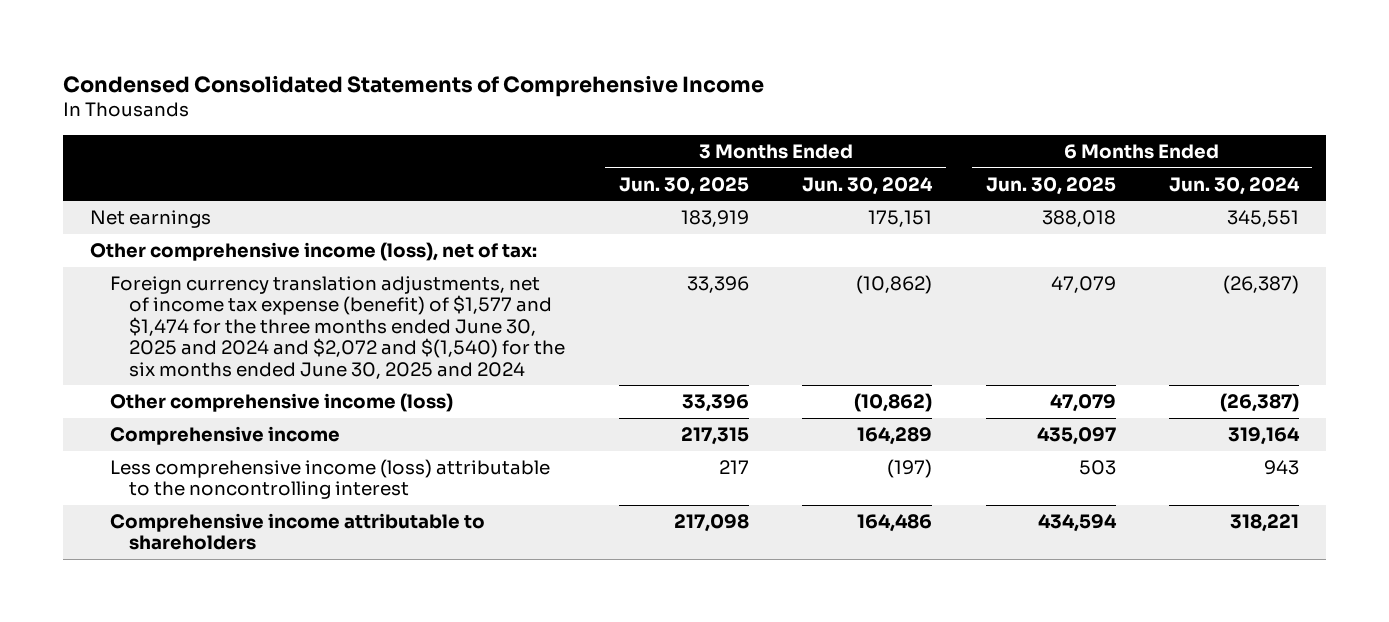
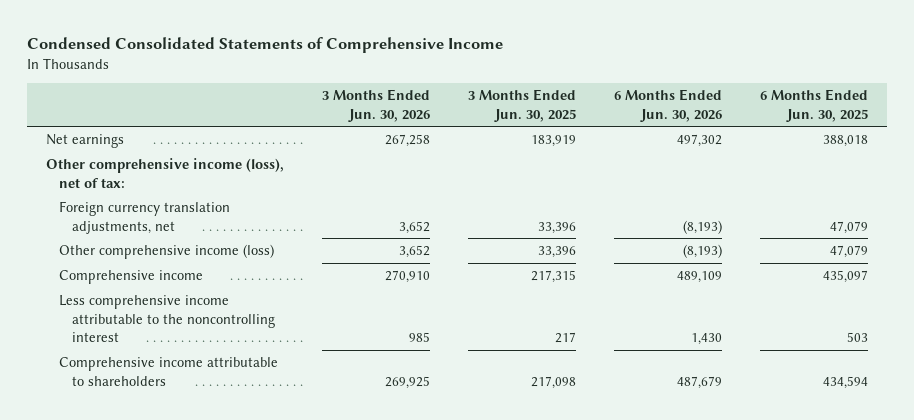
- | 3 Months Ended Jun. 30, 2025 | 3 Months Ended Jun. 30, 2024 | 6 Months Ended Jun. 30, 2025 | 6 Months Ended Jun. 30, 2024
+ | 3 Months Ended Jun. 30, 2026 | 3 Months Ended Jun. 30, 2025 | 6 Months Ended Jun. 30, 2026 | 6 Months Ended Jun. 30, 2025
- Foreign currency translation adjustments, net of income tax expense (benefit) of $1,577 and $1,474 for the three months ended June 30, 2025 and 2024 and $2,072 and $(1,540) for the six months ended June 30, 2025 and 2024 | 33,396 | (10,862) | 47,079 | (26,387)
+ Foreign currency translation adjustments, net | 3,652 | 33,396 | (8,193) | 47,079
- Less comprehensive income (loss) attributable to the noncontrolling interest | 217 | (197) | 503 | 943
+ Less comprehensive income attributable to the noncontrolling interest | 985 | 217 | 1,430 | 503

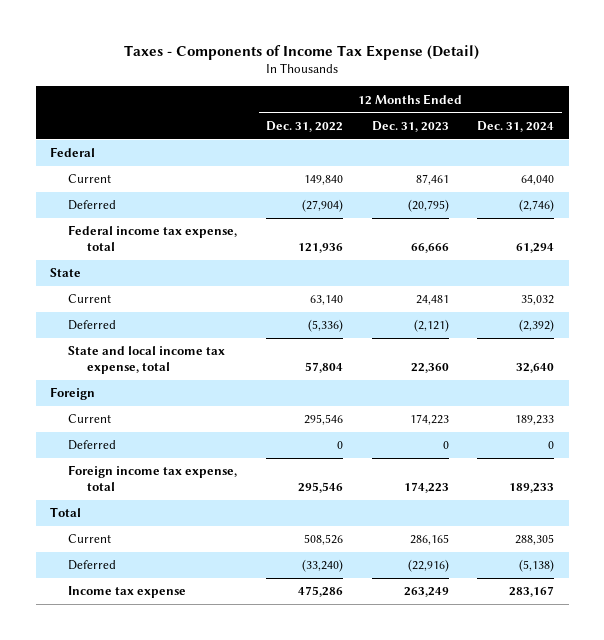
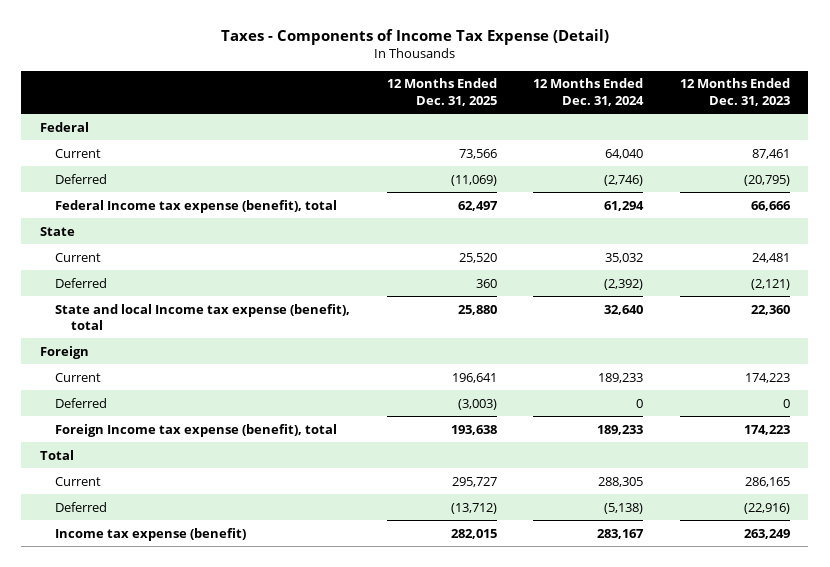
- | 12 Months Ended Dec. 31, 2022 | 12 Months Ended Dec. 31, 2023 | 12 Months Ended Dec. 31, 2024
+ | 12 Months Ended Dec. 31, 2025 | 12 Months Ended Dec. 31, 2024 | 12 Months Ended Dec. 31, 2023
- Federal income tax expense, total | 121,936 | 66,666 | 61,294
+ Federal Income tax expense (benefit), total | 62,497 | 61,294 | 66,666
- State and local income tax expense, total | 57,804 | 22,360 | 32,640
+ State and local Income tax expense (benefit), total | 25,880 | 32,640 | 22,360
- Foreign income tax expense, total | 295,546 | 174,223 | 189,233
+ Foreign Income tax expense (benefit), total | 193,638 | 189,233 | 174,223
- Income tax expense | 475,286 | 263,249 | 283,167
+ Income tax expense (benefit) | 282,015 | 283,167 | 263,249

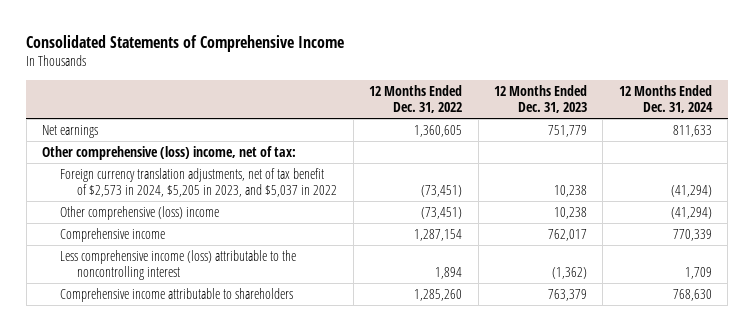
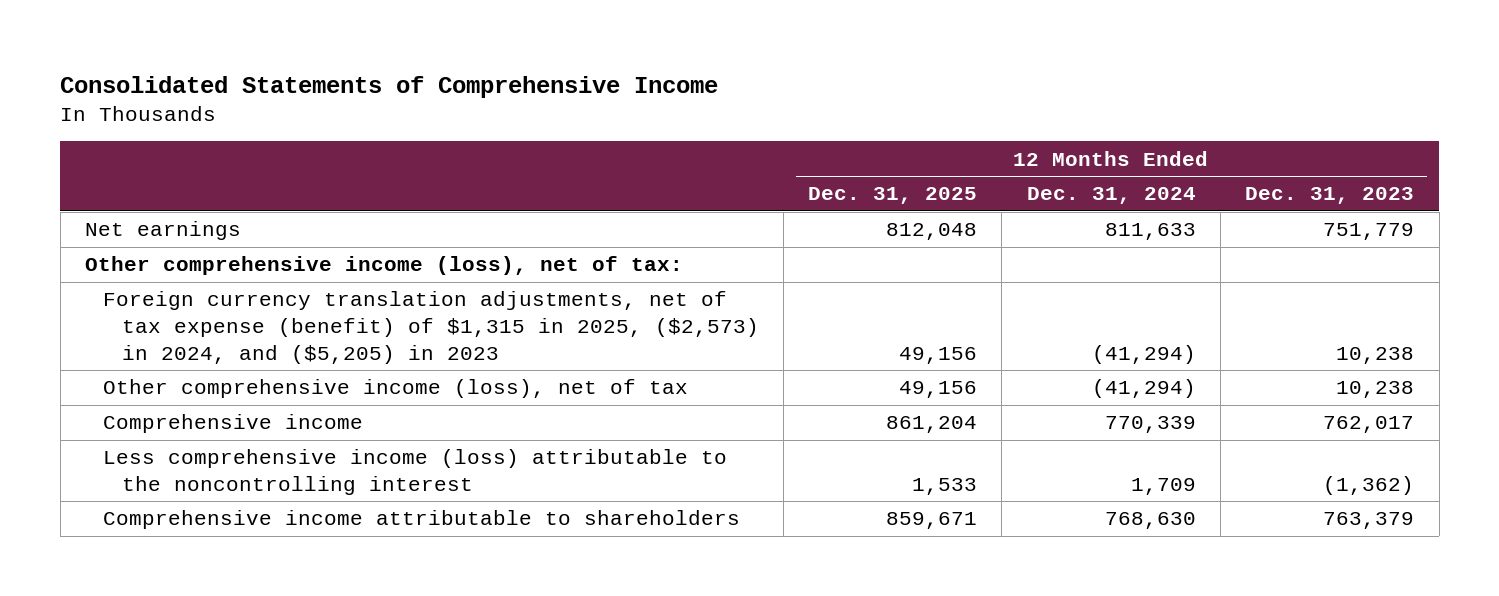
- | 12 Months Ended Dec. 31, 2022 | 12 Months Ended Dec. 31, 2023 | 12 Months Ended Dec. 31, 2024
+ | 12 Months Ended Dec. 31, 2025 | 12 Months Ended Dec. 31, 2024 | 12 Months Ended Dec. 31, 2023
- Other comprehensive (loss) income, net of tax:
- Foreign currency translation adjustments, net of tax benefit of $2,573 in 2024, $5,205 in 2023, and $5,037 in 2022 | (73,451) | 10,238 | (41,294)
- Other comprehensive (loss) income | (73,451) | 10,238 | (41,294)
+ Other comprehensive income (loss), net of tax:
+ Foreign currency translation adjustments, net of tax expense (benefit) of $1,315 in 2025, ($2,573) in 2024, and ($5,205) in 2023 | 49,156 | (41,294) | 10,238
+ Other comprehensive income (loss), net of tax | 49,156 | (41,294) | 10,238

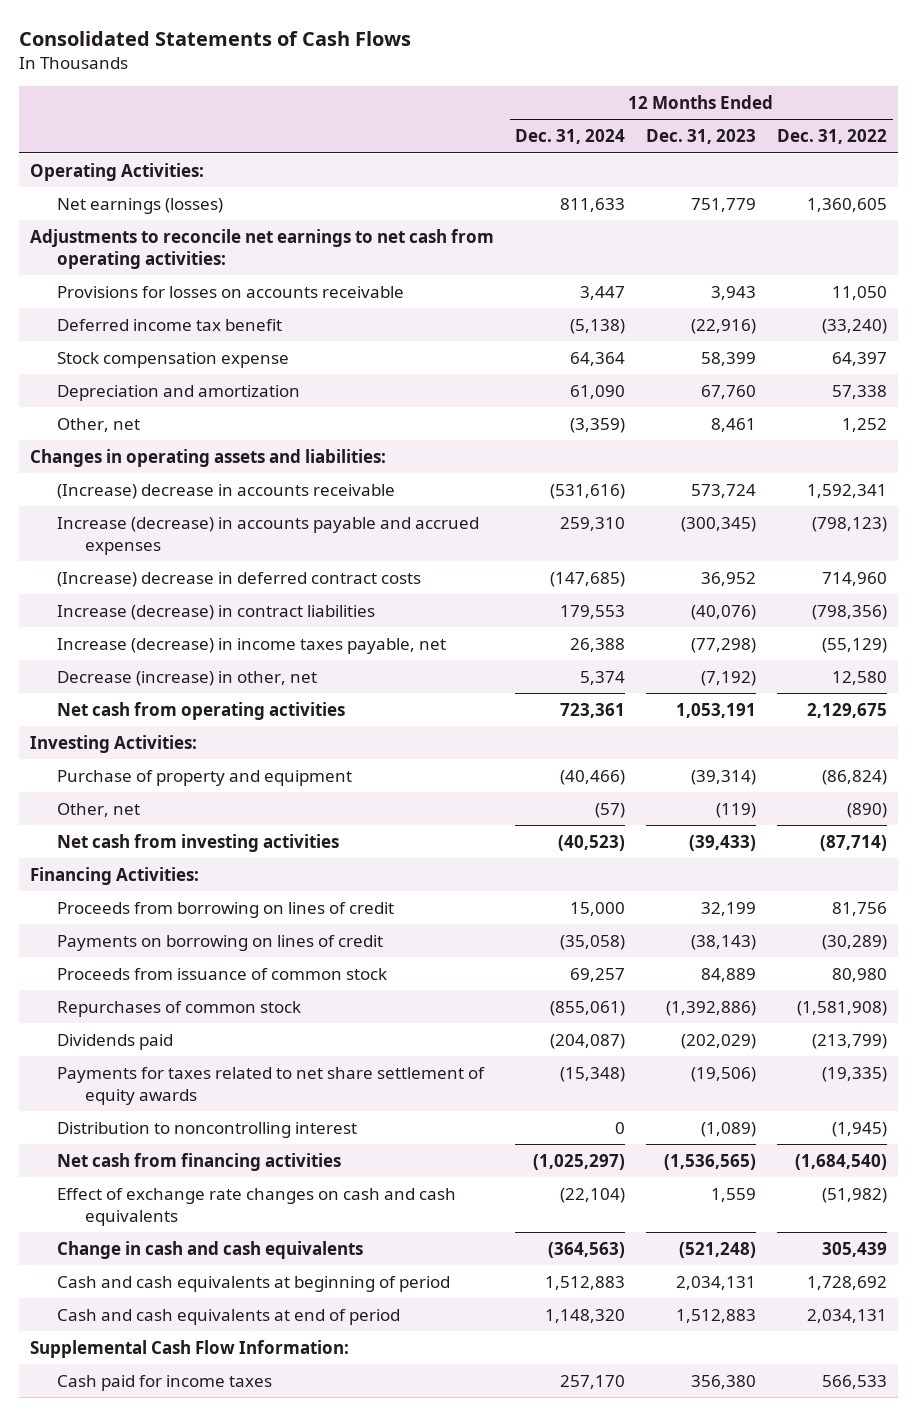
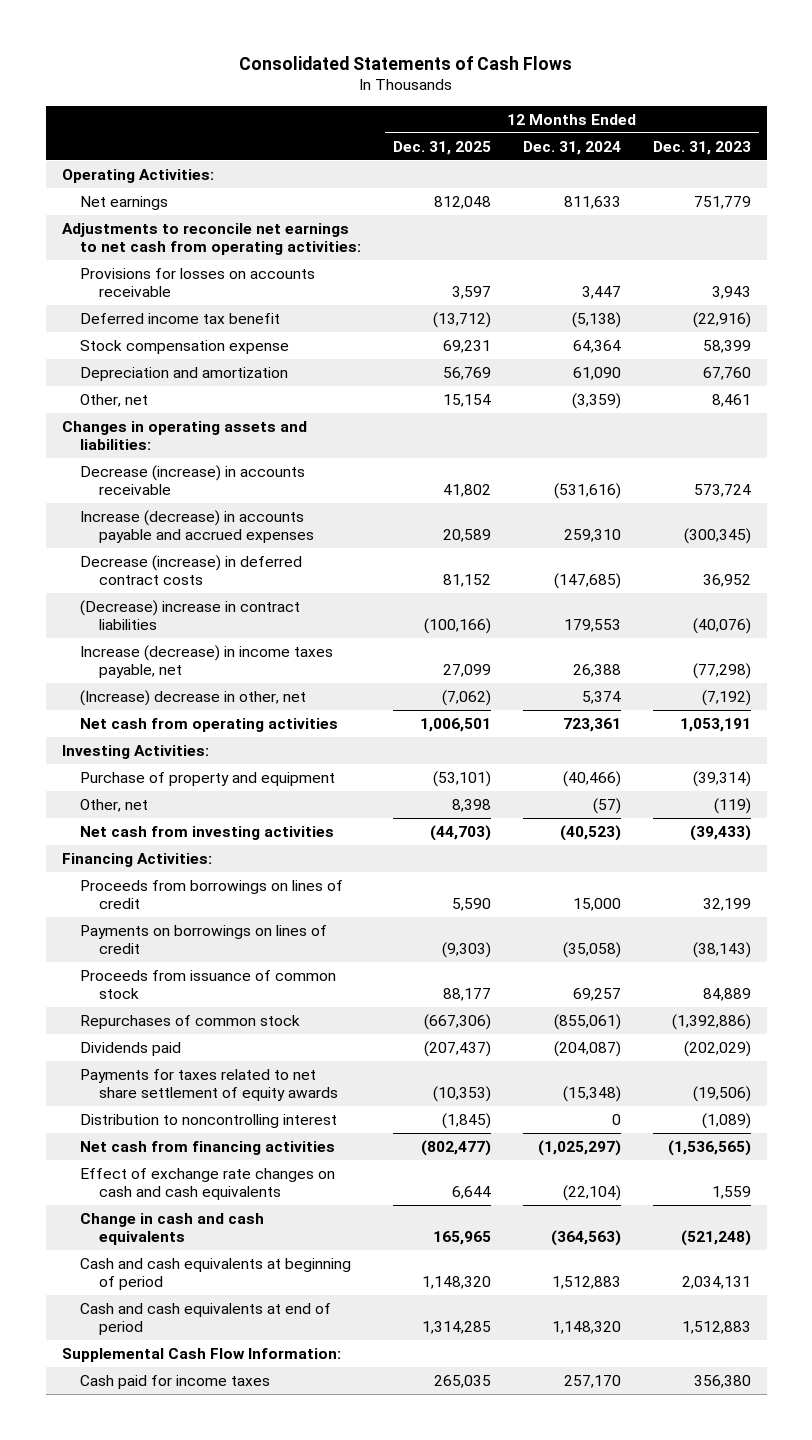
- | 12 Months Ended Dec. 31, 2024 | 12 Months Ended Dec. 31, 2023 | 12 Months Ended Dec. 31, 2022
+ | 12 Months Ended Dec. 31, 2025 | 12 Months Ended Dec. 31, 2024 | 12 Months Ended Dec. 31, 2023
- Net earnings (losses) | 811,633 | 751,779 | 1,360,605
+ Net earnings | 812,048 | 811,633 | 751,779
- (Increase) decrease in accounts receivable | (531,616) | 573,724 | 1,592,341
+ Decrease (increase) in accounts receivable | 41,802 | (531,616) | 573,724
- (Increase) decrease in deferred contract costs | (147,685) | 36,952 | 714,960
- Increase (decrease) in contract liabilities | 179,553 | (40,076) | (798,356)
+ Decrease (increase) in deferred contract costs | 81,152 | (147,685) | 36,952
+ (Decrease) increase in contract liabilities | (100,166) | 179,553 | (40,076)
- Decrease (increase) in other, net | 5,374 | (7,192) | 12,580
+ (Increase) decrease in other, net | (7,062) | 5,374 | (7,192)
- Proceeds from borrowing on lines of credit | 15,000 | 32,199 | 81,756
- Payments on borrowing on lines of credit | (35,058) | (38,143) | (30,289)
+ Proceeds from borrowings on lines of credit | 5,590 | 15,000 | 32,199
+ Payments on borrowings on lines of credit | (9,303) | (35,058) | (38,143)

